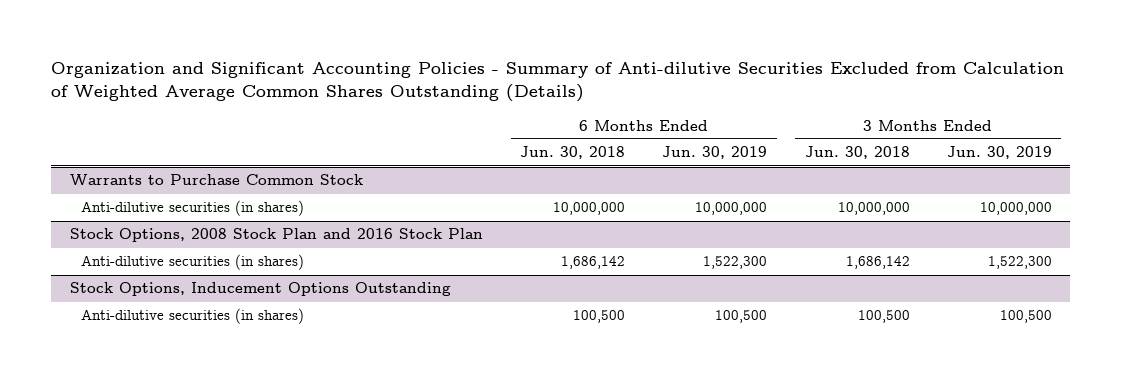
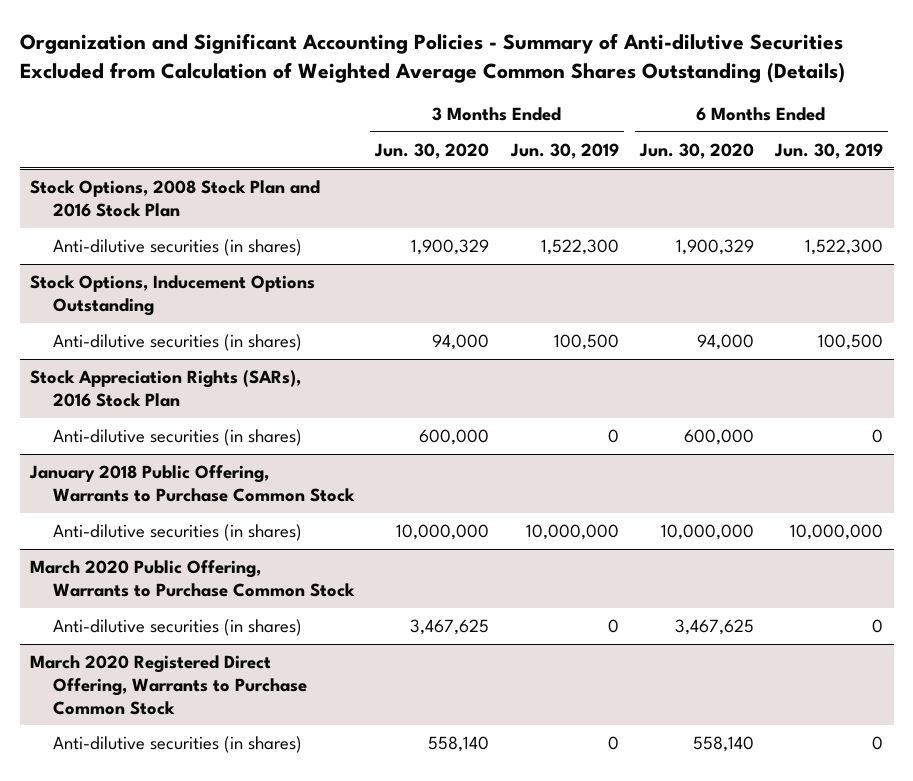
- | 6 Months Ended Jun. 30, 2018 | 6 Months Ended Jun. 30, 2019 | 3 Months Ended Jun. 30, 2018 | 3 Months Ended Jun. 30, 2019
+ | 3 Months Ended Jun. 30, 2020 | 3 Months Ended Jun. 30, 2019 | 6 Months Ended Jun. 30, 2020 | 6 Months Ended Jun. 30, 2019
- Warrants to Purchase Common Stock
- Anti-dilutive securities (in shares) | 10,000,000 | 10,000,000 | 10,000,000 | 10,000,000
+ Stock Appreciation Rights (SARs), 2016 Stock Plan
+ Anti-dilutive securities (in shares) | 600,000 | 0 | 600,000 | 0
+ January 2018 Public Offering, Warrants to Purchase Common Stock
+ Anti-dilutive securities (in shares) | 10,000,000 | 10,000,000 | 10,000,000 | 10,000,000
+ March 2020 Public Offering, Warrants to Purchase Common Stock
+ Anti-dilutive securities (in shares) | 3,467,625 | 0 | 3,467,625 | 0
+ March 2020 Registered Direct Offering, Warrants to Purchase Common Stock
+ Anti-dilutive securities (in shares) | 558,140 | 0 | 558,140 | 0

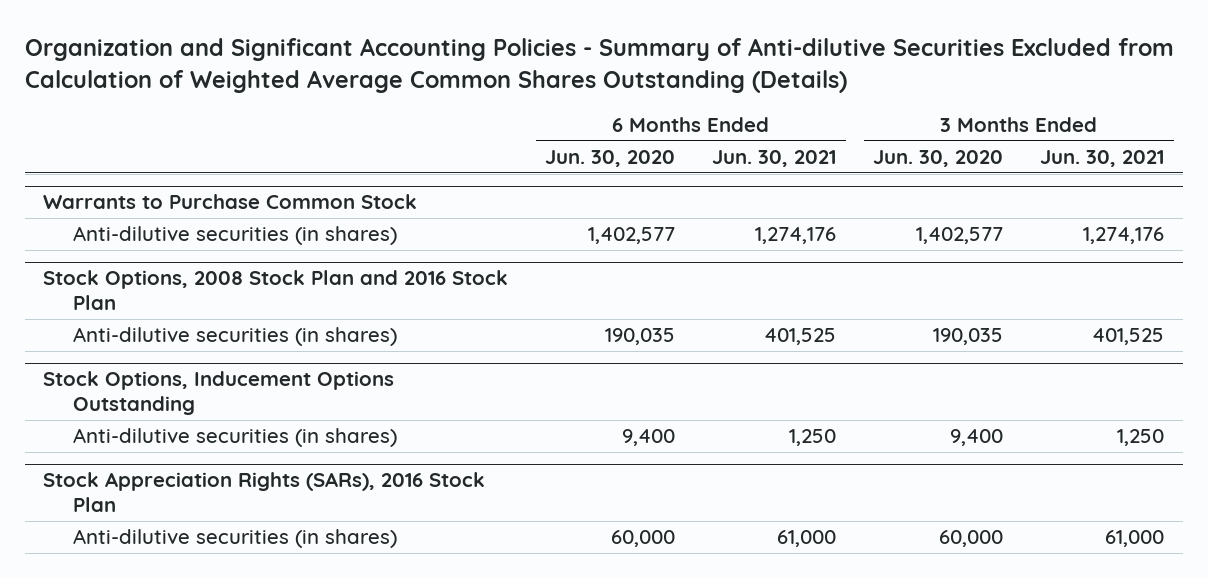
- | 3 Months Ended Jun. 30, 2020 | 3 Months Ended Jun. 30, 2019 | 6 Months Ended Jun. 30, 2020 | 6 Months Ended Jun. 30, 2019
+ | 6 Months Ended Jun. 30, 2020 | 6 Months Ended Jun. 30, 2021 | 3 Months Ended Jun. 30, 2020 | 3 Months Ended Jun. 30, 2021
+ Warrants to Purchase Common Stock
+ Anti-dilutive securities (in shares) | 1,402,577 | 1,274,176 | 1,402,577 | 1,274,176
@ Stock Options, 2008 Stock Plan and 2016 Stock Plan
- Anti-dilutive securities (in shares) | 1,900,329 | 1,522,300 | 1,900,329 | 1,522,300
+ Anti-dilutive securities (in shares) | 190,035 | 401,525 | 190,035 | 401,525
@ Stock Options, Inducement Options Outstanding
- Anti-dilutive securities (in shares) | 94,000 | 100,500 | 94,000 | 100,500
+ Anti-dilutive securities (in shares) | 9,400 | 1,250 | 9,400 | 1,250
@ Stock Appreciation Rights (SARs), 2016 Stock Plan
- Anti-dilutive securities (in shares) | 600,000 | 0 | 600,000 | 0
- January 2018 Public Offering, Warrants to Purchase Common Stock
- Anti-dilutive securities (in shares) | 10,000,000 | 10,000,000 | 10,000,000 | 10,000,000
- March 2020 Public Offering, Warrants to Purchase Common Stock
- Anti-dilutive securities (in shares) | 3,467,625 | 0 | 3,467,625 | 0
- March 2020 Registered Direct Offering, Warrants to Purchase Common Stock
- Anti-dilutive securities (in shares) | 558,140 | 0 | 558,140 | 0
@ Stock Appreciation Rights (SARs), 2016 Stock Plan
+ Anti-dilutive securities (in shares) | 60,000 | 61,000 | 60,000 | 61,000

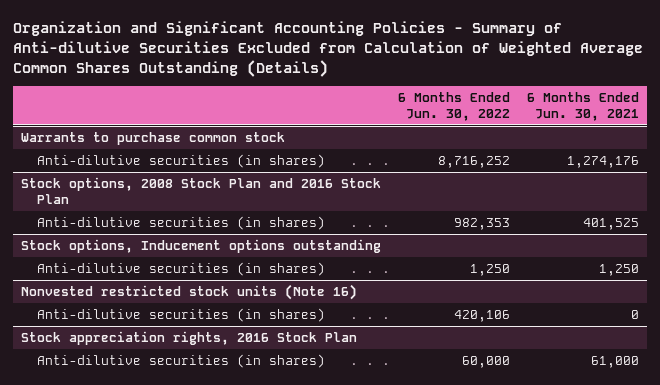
- | 6 Months Ended Jun. 30, 2020 | 6 Months Ended Jun. 30, 2021 | 3 Months Ended Jun. 30, 2020 | 3 Months Ended Jun. 30, 2021
+ | 6 Months Ended Jun. 30, 2022 | 6 Months Ended Jun. 30, 2021
- Warrants to Purchase Common Stock
+ Warrants to purchase common stock
- Stock Options, 2008 Stock Plan and 2016 Stock Plan
+ Stock options, 2008 Stock Plan and 2016 Stock Plan
- Stock Options, Inducement Options Outstanding
+ Stock options, Inducement options outstanding
- Stock Appreciation Rights (SARs), 2016 Stock Plan
+ Nonvested restricted stock units (Note 16)
+ Anti-dilutive securities (in shares) | 420,106 | 0
+ Stock appreciation rights, 2016 Stock Plan

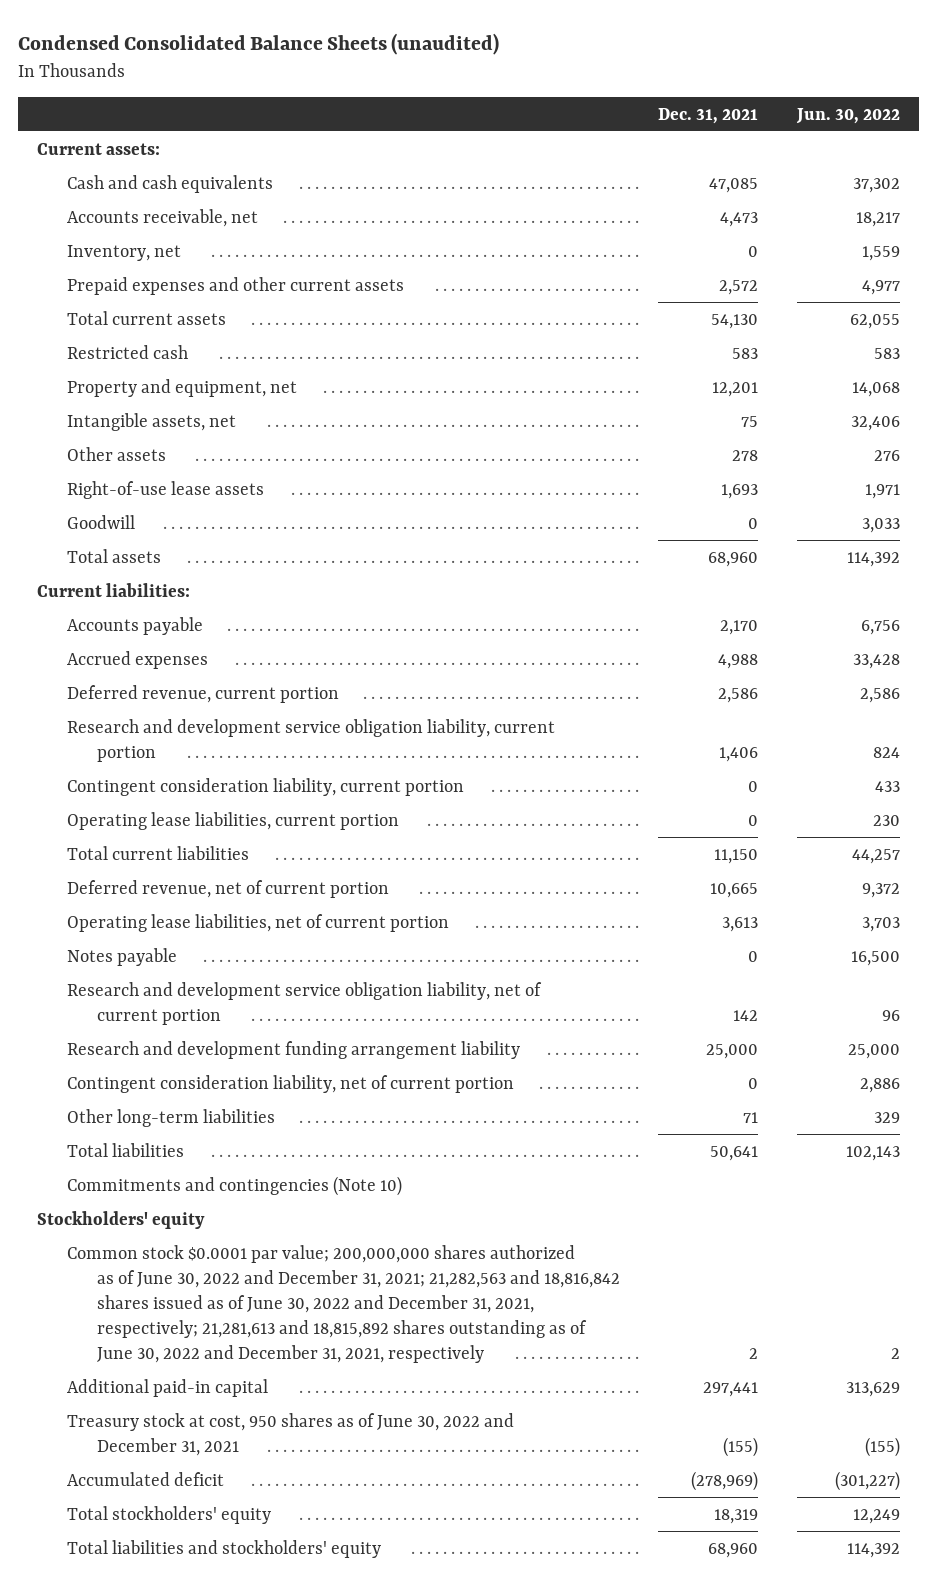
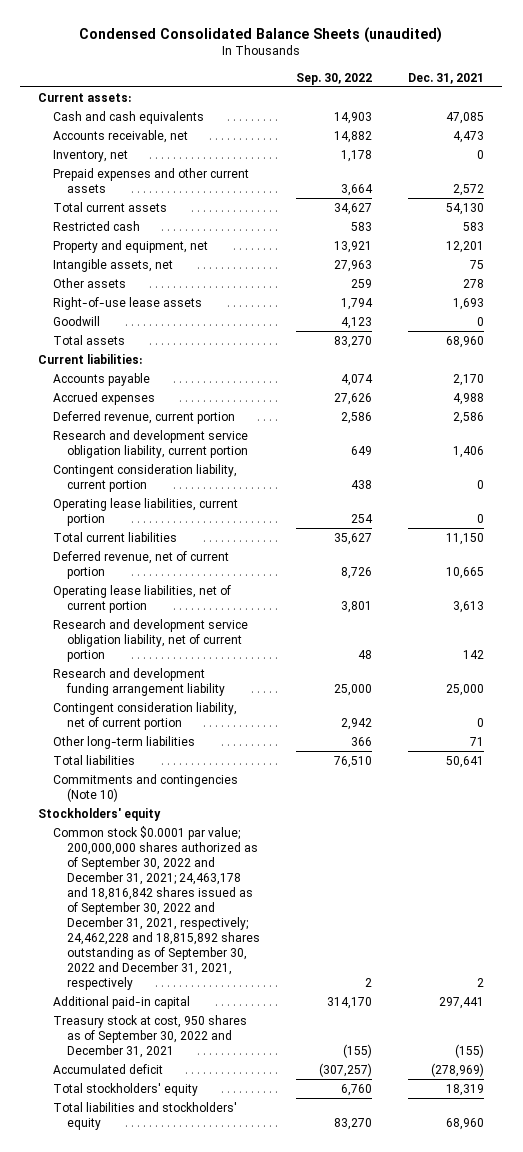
- | Dec. 31, 2021 | Jun. 30, 2022
+ | Sep. 30, 2022 | Dec. 31, 2021
- Notes payable | 0 | 16,500
- Common stock $0.0001 par value; 200,000,000 shares authorized as of June 30, 2022 and December 31, 2021; 21,282,563 and 18,816,842 shares issued as of June 30, 2022 and December 31, 2021, respectively; 21,281,613 and 18,815,892 shares outstanding as of June 30, 2022 and December 31, 2021, respectively | 2 | 2
+ Common stock $0.0001 par value; 200,000,000 shares authorized as of September 30, 2022 and December 31, 2021; 24,463,178 and 18,816,842 shares issued as of September 30, 2022 and December 31, 2021, respectively; 24,462,228 and 18,815,892 shares outstanding as of September 30, 2022 and December 31, 2021, respectively | 2 | 2
- Treasury stock at cost, 950 shares as of June 30, 2022 and December 31, 2021 | (155) | (155)
+ Treasury stock at cost, 950 shares as of September 30, 2022 and December 31, 2021 | (155) | (155)

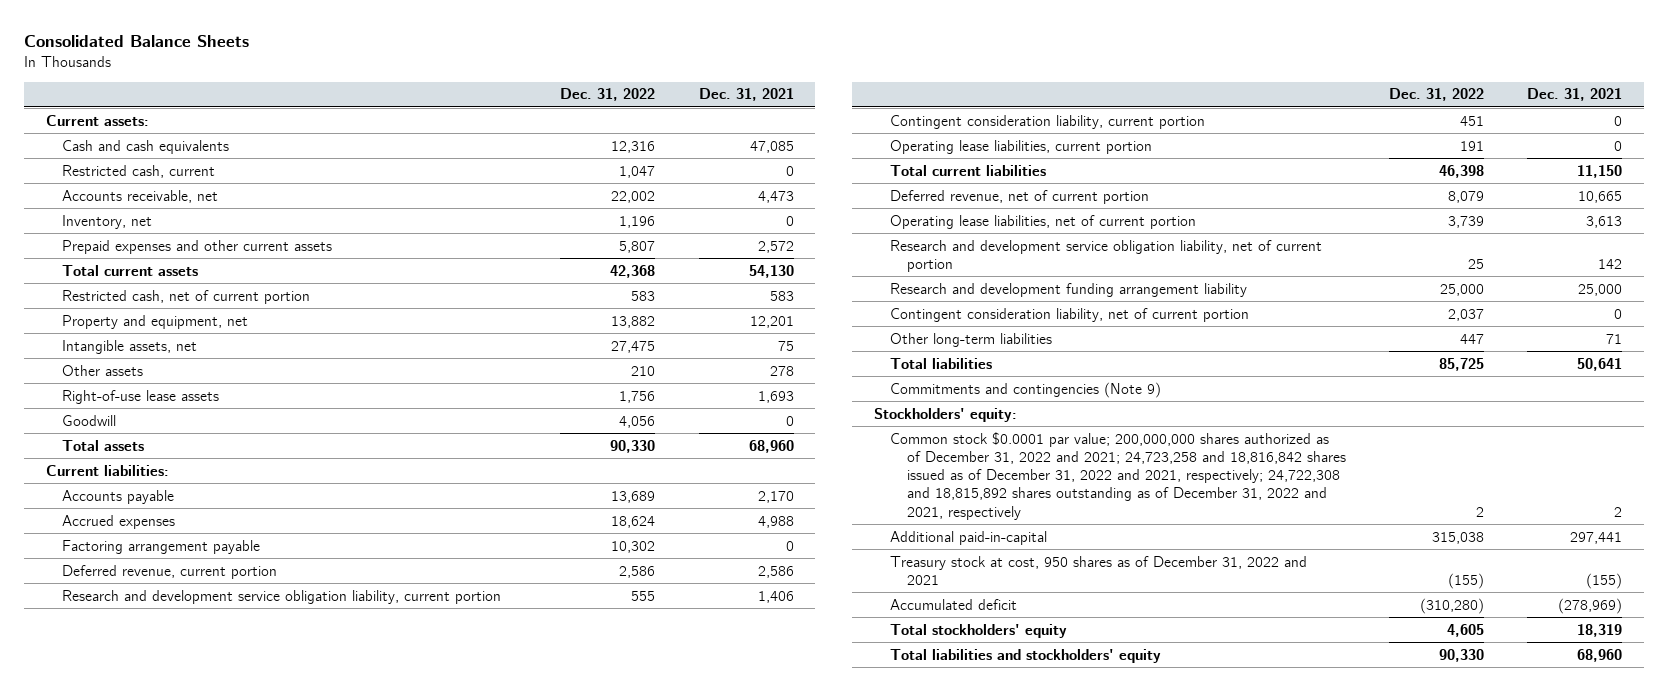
- Condensed Consolidated Balance Sheets (unaudited)
+ Consolidated Balance Sheets
- | Sep. 30, 2022 | Dec. 31, 2021
+ | Dec. 31, 2022 | Dec. 31, 2021
+ Restricted cash, current | 1,047 | 0
- Restricted cash | 583 | 583
+ Restricted cash, net of current portion | 583 | 583
+ Factoring arrangement payable | 10,302 | 0
- Commitments and contingencies (Note 10)
- Stockholders' equity
- Common stock $0.0001 par value; 200,000,000 shares authorized as of September 30, 2022 and December 31, 2021; 24,463,178 and 18,816,842 shares issued as of September 30, 2022 and December 31, 2021, respectively; 24,462,228 and 18,815,892 shares outstanding as of September 30, 2022 and December 31, 2021, respectively | 2 | 2
- Additional paid-in capital | 314,170 | 297,441
- Treasury stock at cost, 950 shares as of September 30, 2022 and December 31, 2021 | (155) | (155)
+ Commitments and contingencies (Note 9)
+ Stockholders' equity:
+ Common stock $0.0001 par value; 200,000,000 shares authorized as of December 31, 2022 and 2021; 24,723,258 and 18,816,842 shares issued as of December 31, 2022 and 2021, respectively; 24,722,308 and 18,815,892 shares outstanding as of December 31, 2022 and 2021, respectively | 2 | 2
+ Additional paid-in-capital | 315,038 | 297,441
+ Treasury stock at cost, 950 shares as of December 31, 2022 and 2021 | (155) | (155)

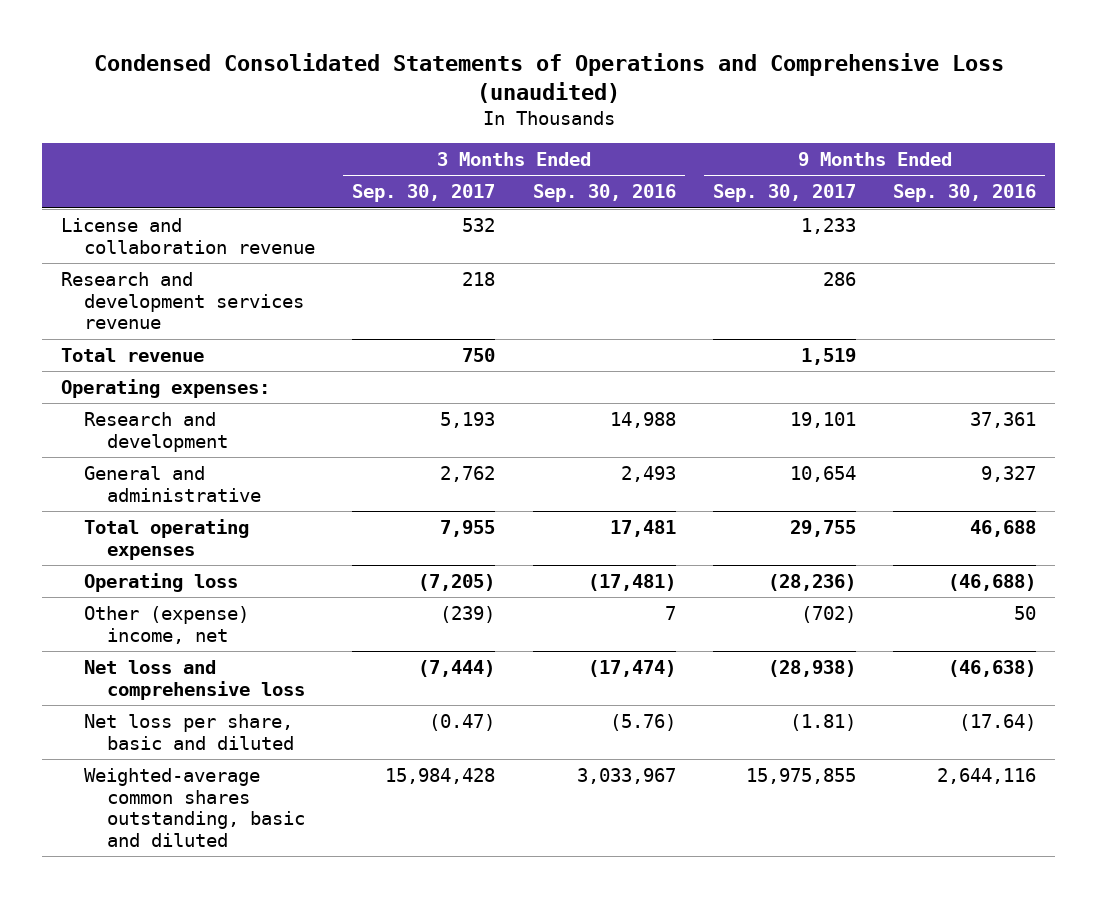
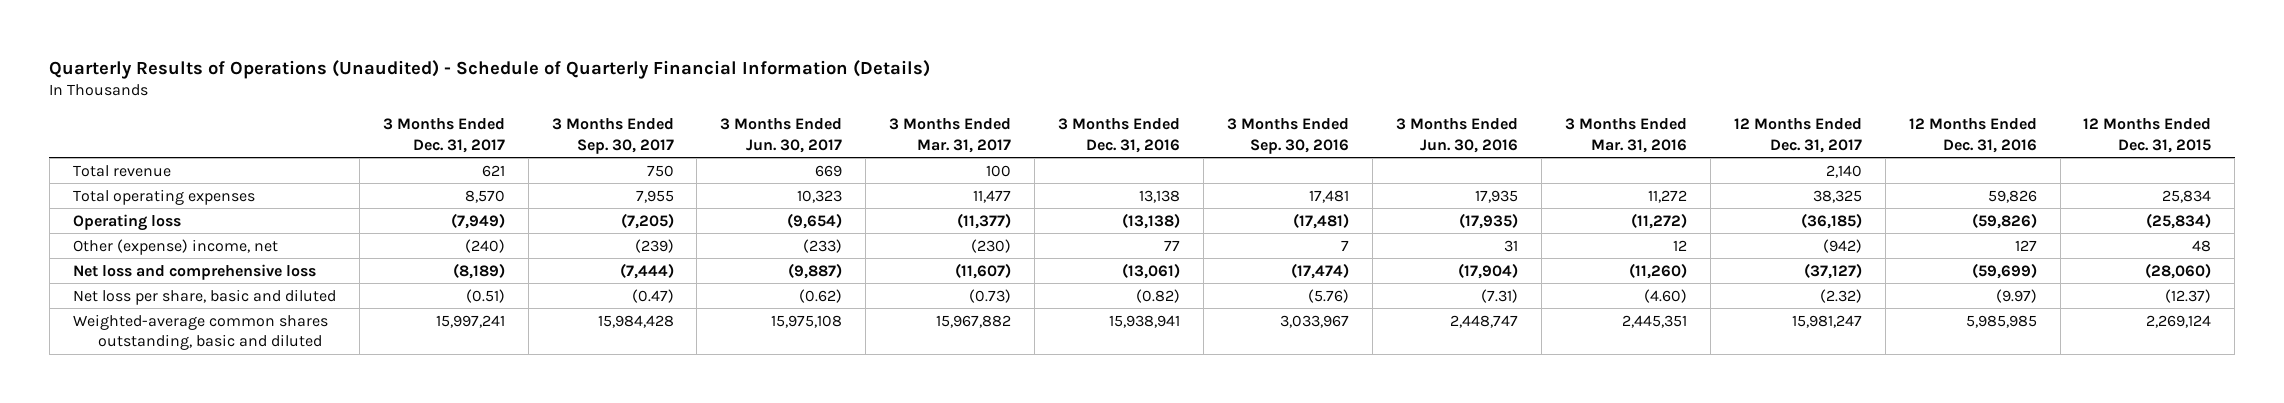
- Condensed Consolidated Statements of Operations and Comprehensive Loss (unaudited)
+ Quarterly Results of Operations (Unaudited) - Schedule of Quarterly Financial Information (Details)
- | 3 Months Ended Sep. 30, 2017 | 3 Months Ended Sep. 30, 2016 | 9 Months Ended Sep. 30, 2017 | 9 Months Ended Sep. 30, 2016
+ | 3 Months Ended Dec. 31, 2017 | 3 Months Ended Sep. 30, 2017 | 3 Months Ended Jun. 30, 2017 | 3 Months Ended Mar. 31, 2017 | 3 Months Ended Dec. 31, 2016 | 3 Months Ended Sep. 30, 2016 | 3 Months Ended Jun. 30, 2016 | 3 Months Ended Mar. 31, 2016 | 12 Months Ended Dec. 31, 2017 | 12 Months Ended Dec. 31, 2016 | 12 Months Ended Dec. 31, 2015
- License and collaboration revenue | 532 | | 1,233 |
- Research and development services revenue | 218 | | 286 |
- Operating expenses:
- Research and development | 5,193 | 14,988 | 19,101 | 37,361
- General and administrative | 2,762 | 2,493 | 10,654 | 9,327

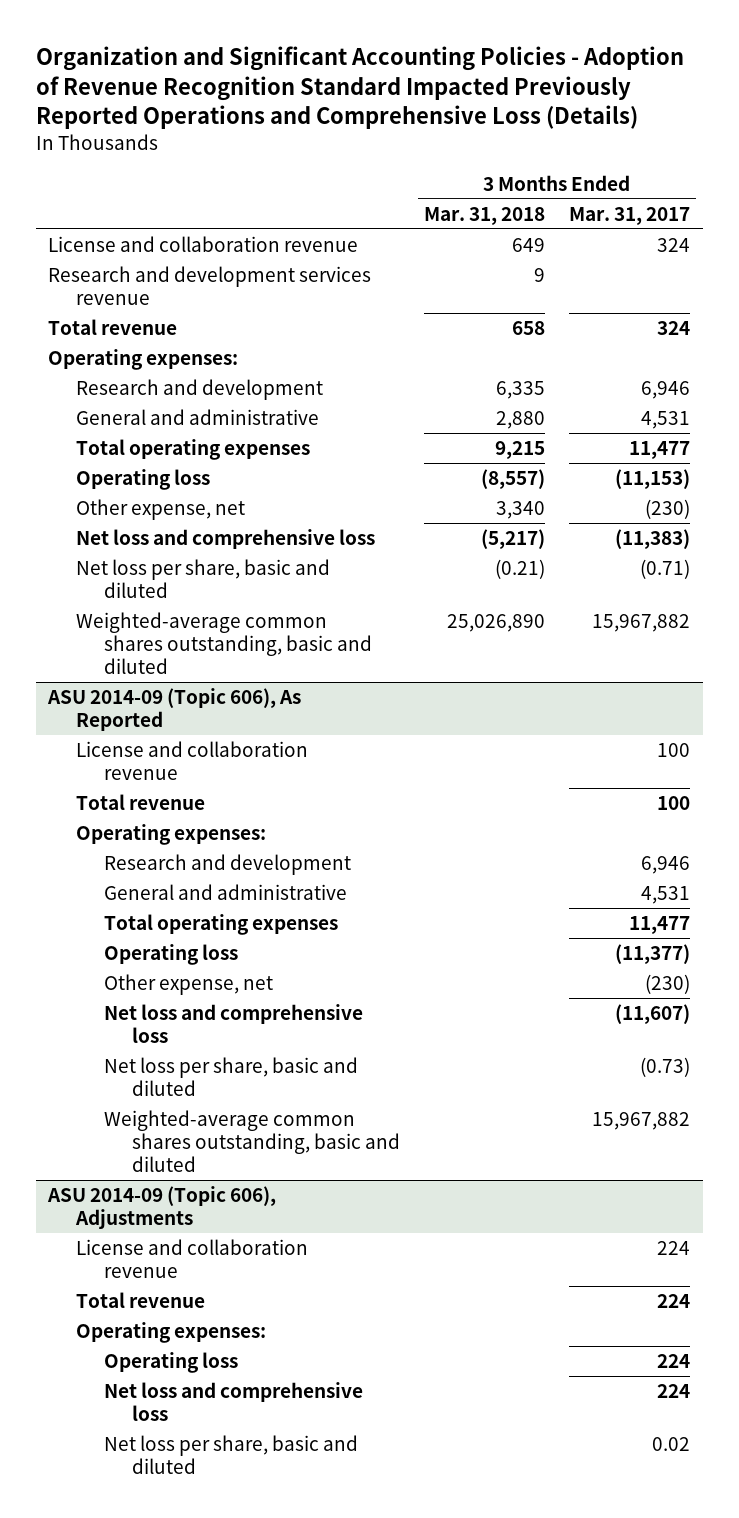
- Quarterly Results of Operations (Unaudited) - Schedule of Quarterly Financial Information (Details)
+ Organization and Significant Accounting Policies - Adoption of Revenue Recognition Standard Impacted Previously Reported Operations and Comprehensive Loss (Details)
- | 3 Months Ended Dec. 31, 2017 | 3 Months Ended Sep. 30, 2017 | 3 Months Ended Jun. 30, 2017 | 3 Months Ended Mar. 31, 2017 | 3 Months Ended Dec. 31, 2016 | 3 Months Ended Sep. 30, 2016 | 3 Months Ended Jun. 30, 2016 | 3 Months Ended Mar. 31, 2016 | 12 Months Ended Dec. 31, 2017 | 12 Months Ended Dec. 31, 2016 | 12 Months Ended Dec. 31, 2015
+ | 3 Months Ended Mar. 31, 2018 | 3 Months Ended Mar. 31, 2017
+ License and collaboration revenue | 649 | 324
+ Research and development services revenue | 9 |
+ Total revenue | 658 | 324
+ Operating expenses:
+ Research and development | 6,335 | 6,946
+ General and administrative | 2,880 | 4,531
+ Total operating expenses | 9,215 | 11,477
+ Operating loss | (8,557) | (11,153)
+ Other expense, net | 3,340 | (230)
+ Net loss and comprehensive loss | (5,217) | (11,383)
+ Net loss per share, basic and diluted | (0.21) | (0.71)
+ Weighted-average common shares outstanding, basic and diluted | 25,026,890 | 15,967,882
+ ASU 2014-09 (Topic 606), As Reported
+ License and collaboration revenue | | 100
+ Operating expenses:
+ Research and development | | 6,946
+ General and administrative | | 4,531
- Other (expense) income, net | (240) | (239) | (233) | (230) | 77 | 7 | 31 | 12 | (942) | 127 | 48
+ Other expense, net | | (230)
+ ASU 2014-09 (Topic 606), Adjustments
+ License and collaboration revenue | | 224
+ Total revenue | | 224
+ Operating expenses:
+ Operating loss | | 224
+ Net loss and comprehensive loss | | 224
+ Net loss per share, basic and diluted | | 0.02

